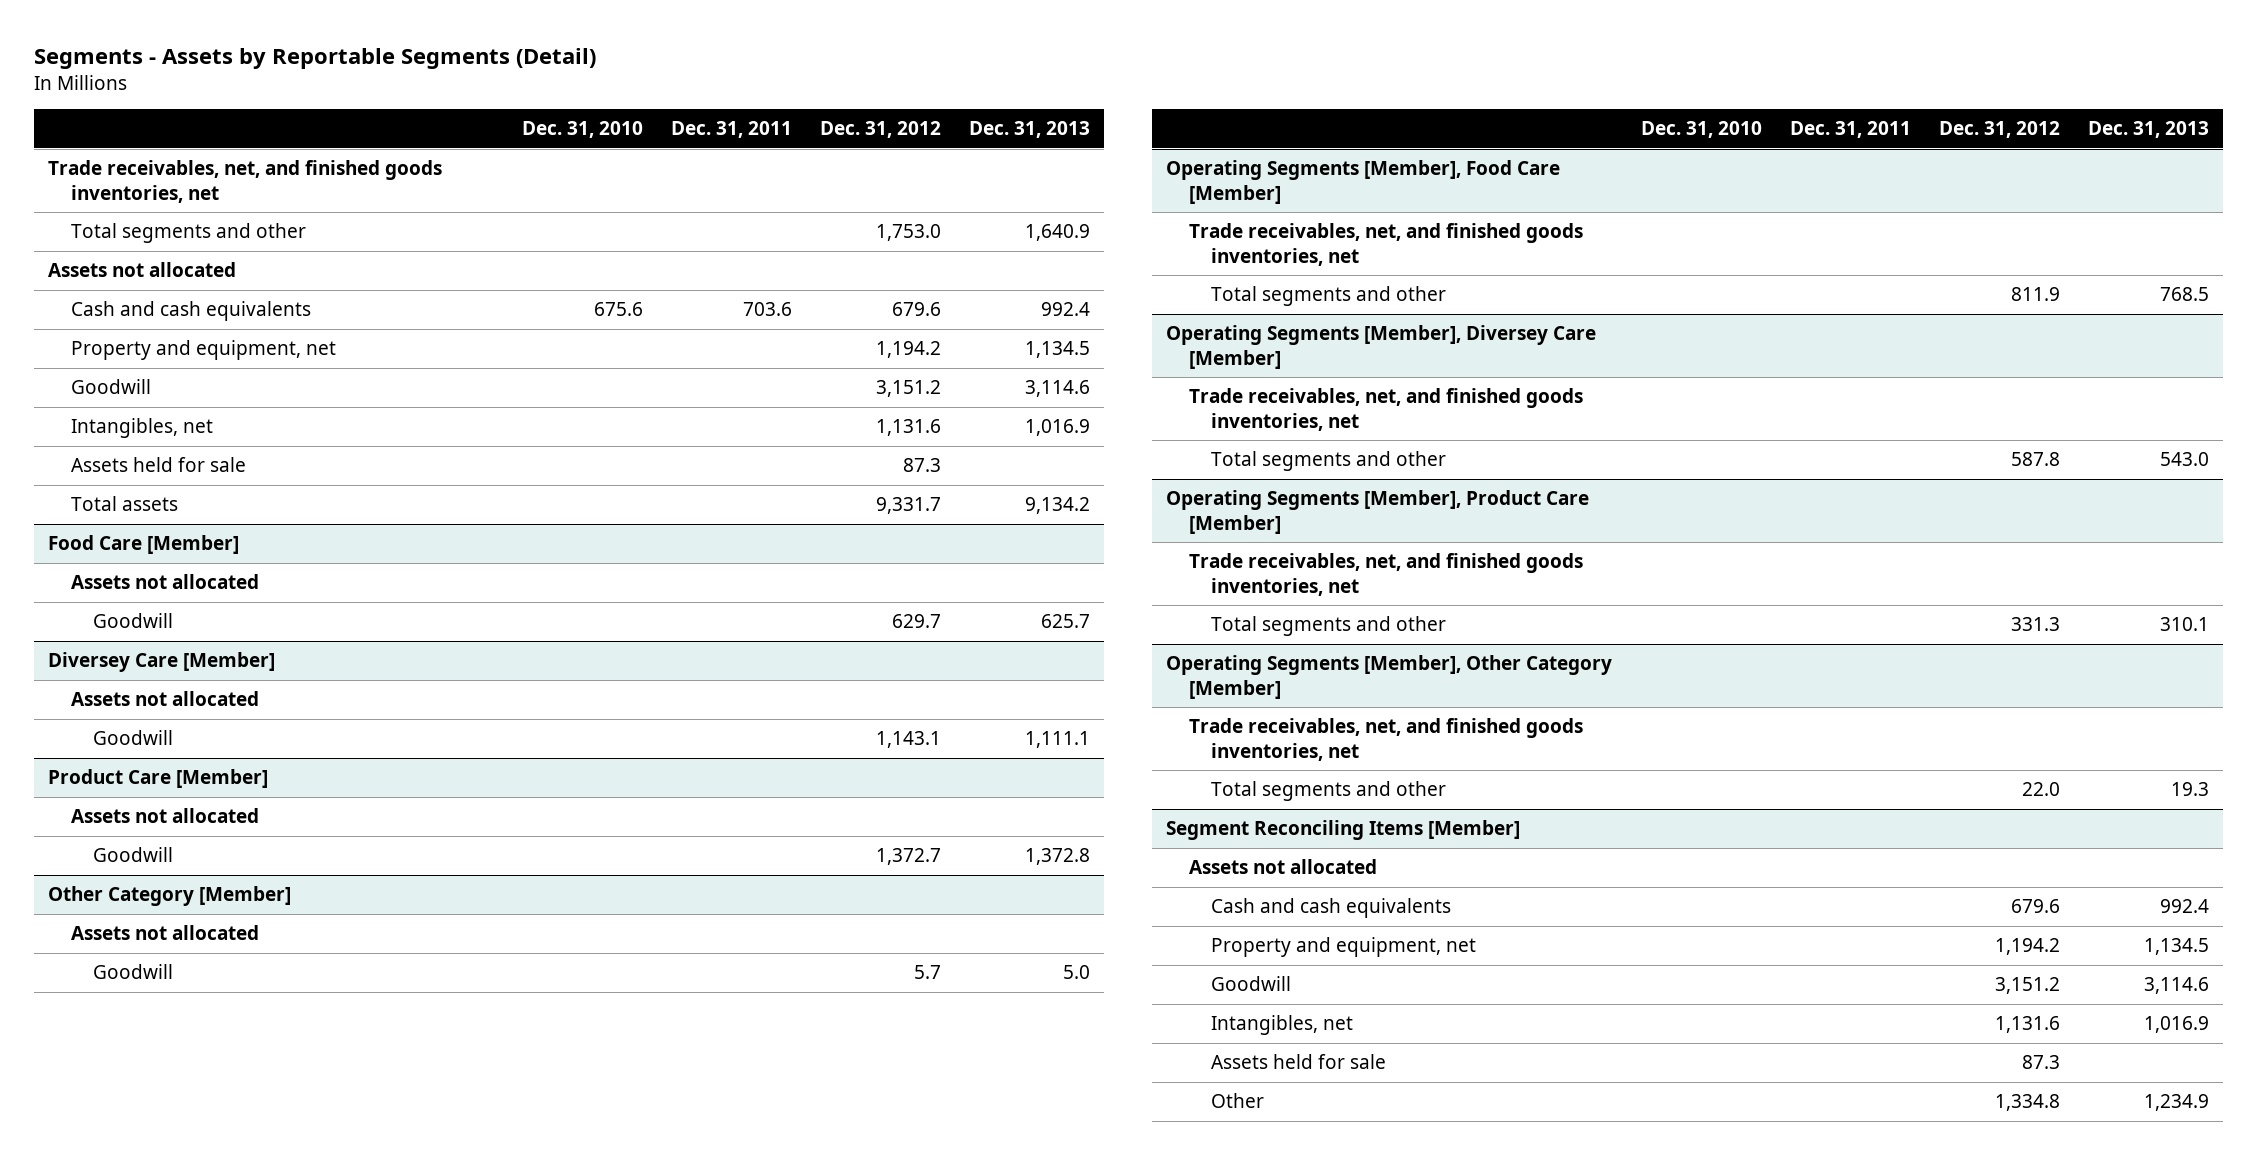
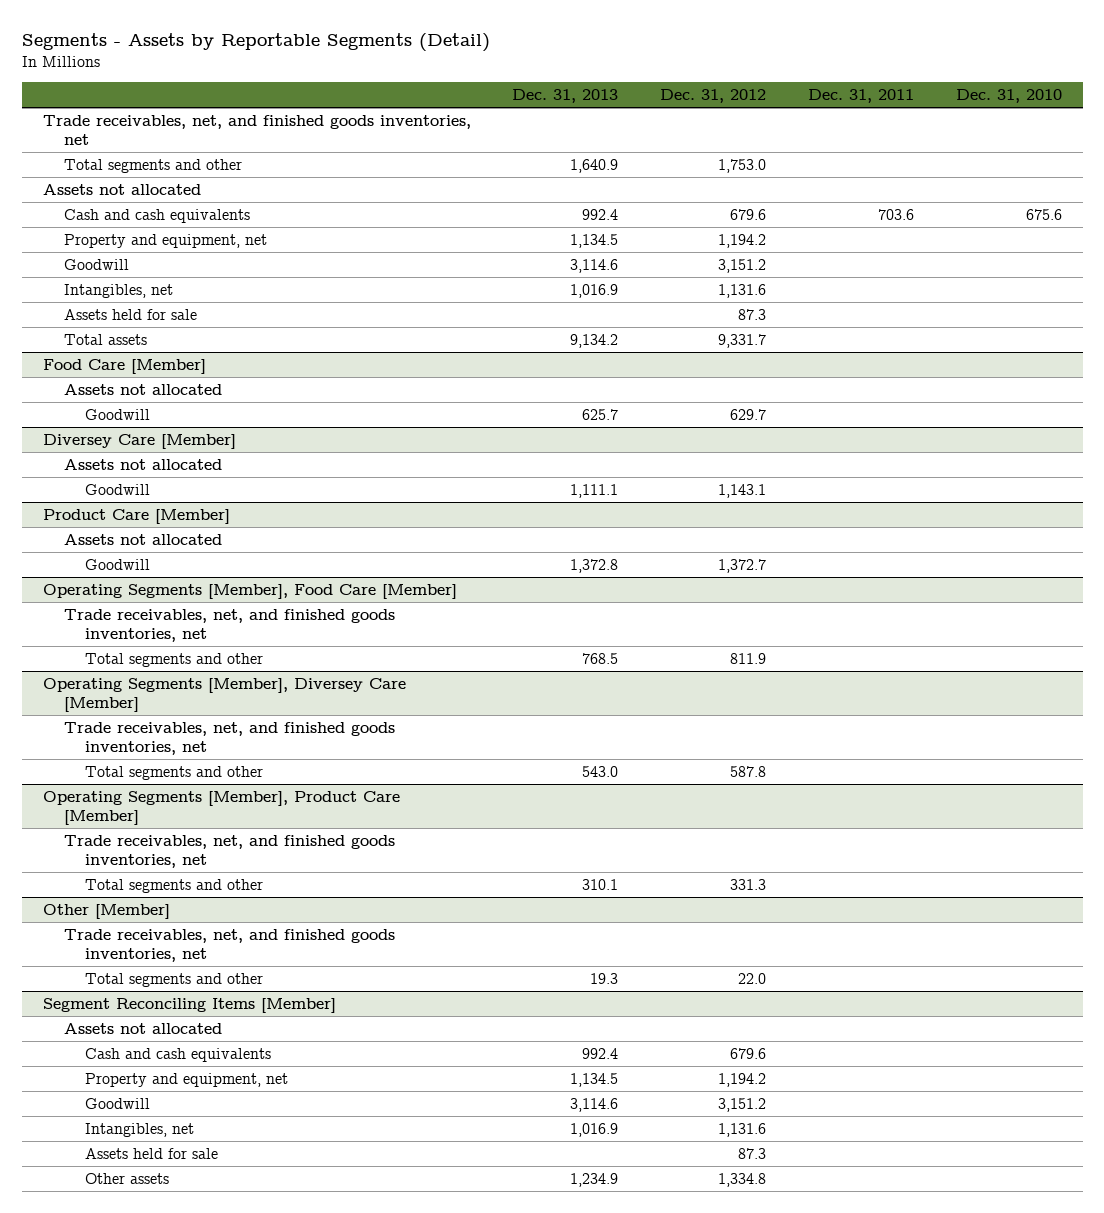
- | Dec. 31, 2010 | Dec. 31, 2011 | Dec. 31, 2012 | Dec. 31, 2013
+ | Dec. 31, 2013 | Dec. 31, 2012 | Dec. 31, 2011 | Dec. 31, 2010
- Other Category [Member]
- Assets not allocated
- Goodwill | | | 5.7 | 5.0
- Operating Segments [Member], Other Category [Member]
+ Other [Member]
@ Segment Reconciling Items [Member]
- Other | | | 1,334.8 | 1,234.9
+ Other assets | 1,234.9 | 1,334.8 | |

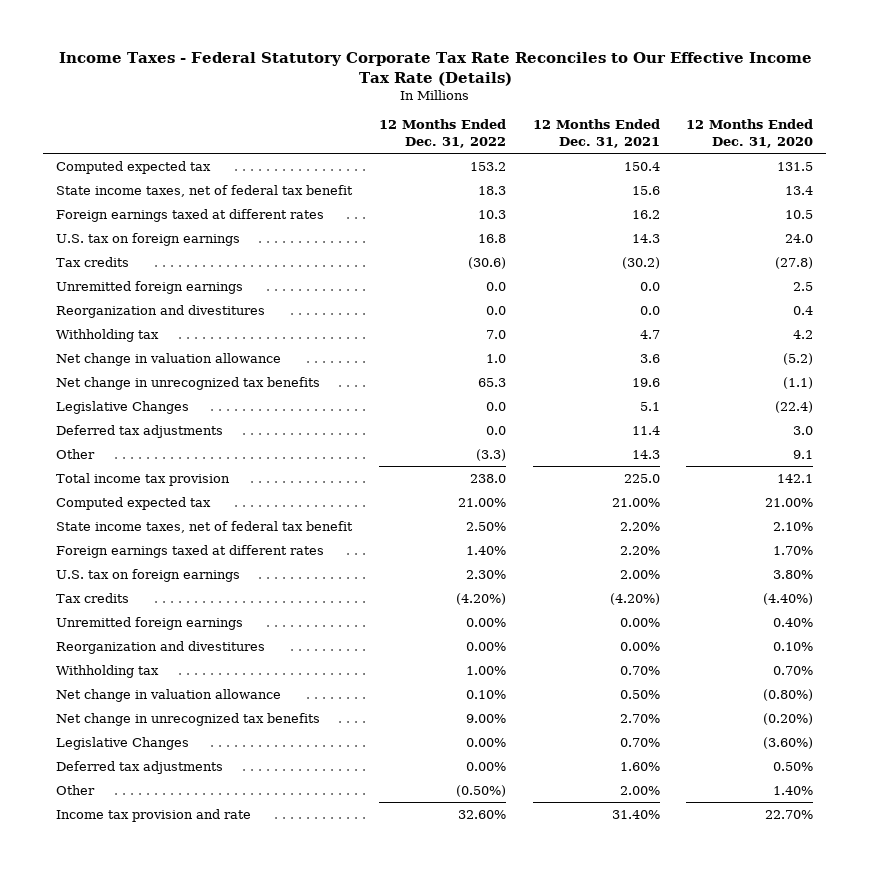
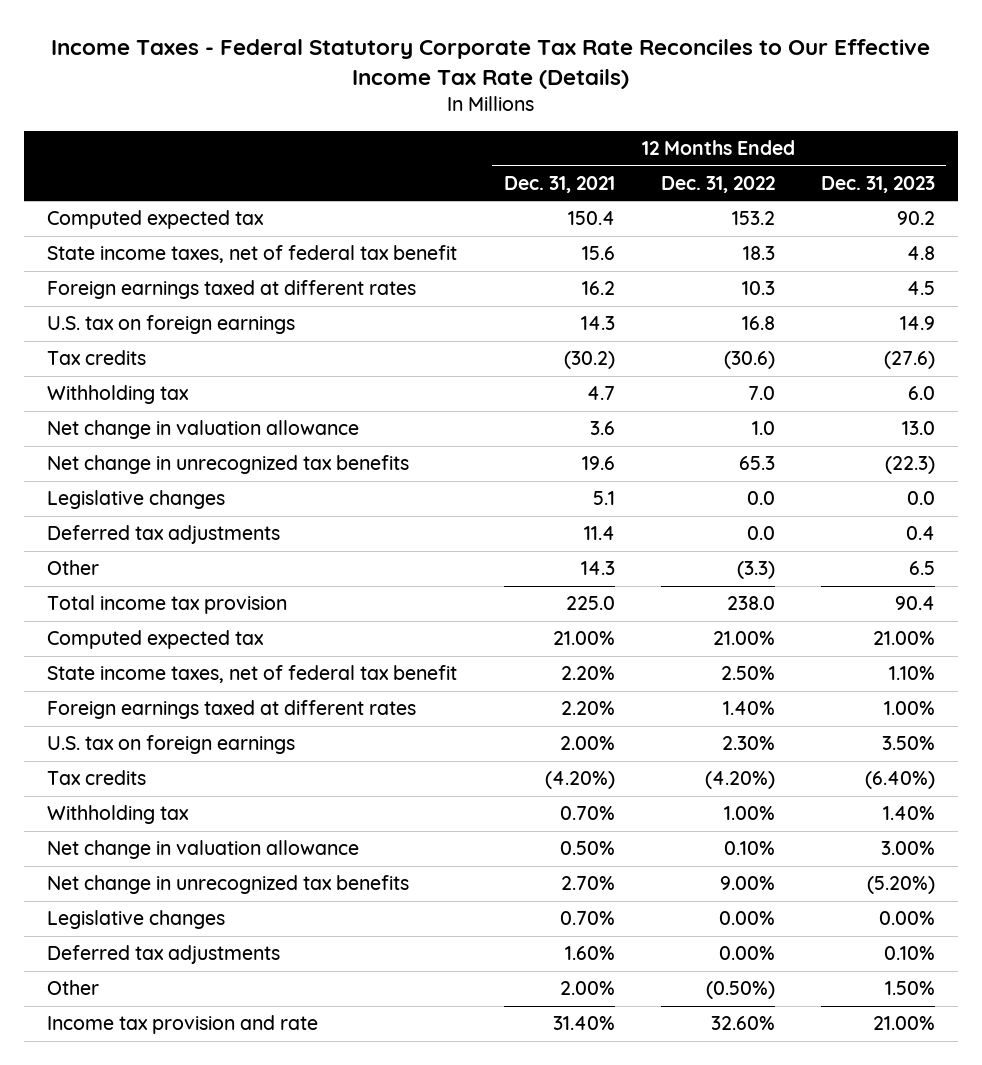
- | 12 Months Ended Dec. 31, 2022 | 12 Months Ended Dec. 31, 2021 | 12 Months Ended Dec. 31, 2020
+ | 12 Months Ended Dec. 31, 2021 | 12 Months Ended Dec. 31, 2022 | 12 Months Ended Dec. 31, 2023
- Unremitted foreign earnings | 0.0 | 0.0 | 2.5
- Reorganization and divestitures | 0.0 | 0.0 | 0.4
- Legislative Changes | 0.0 | 5.1 | (22.4)
+ Legislative changes | 5.1 | 0.0 | 0.0
- Unremitted foreign earnings | 0.00% | 0.00% | 0.40%
- Reorganization and divestitures | 0.00% | 0.00% | 0.10%
- Legislative Changes | 0.00% | 0.70% | (3.60%)
+ Legislative changes | 0.70% | 0.00% | 0.00%

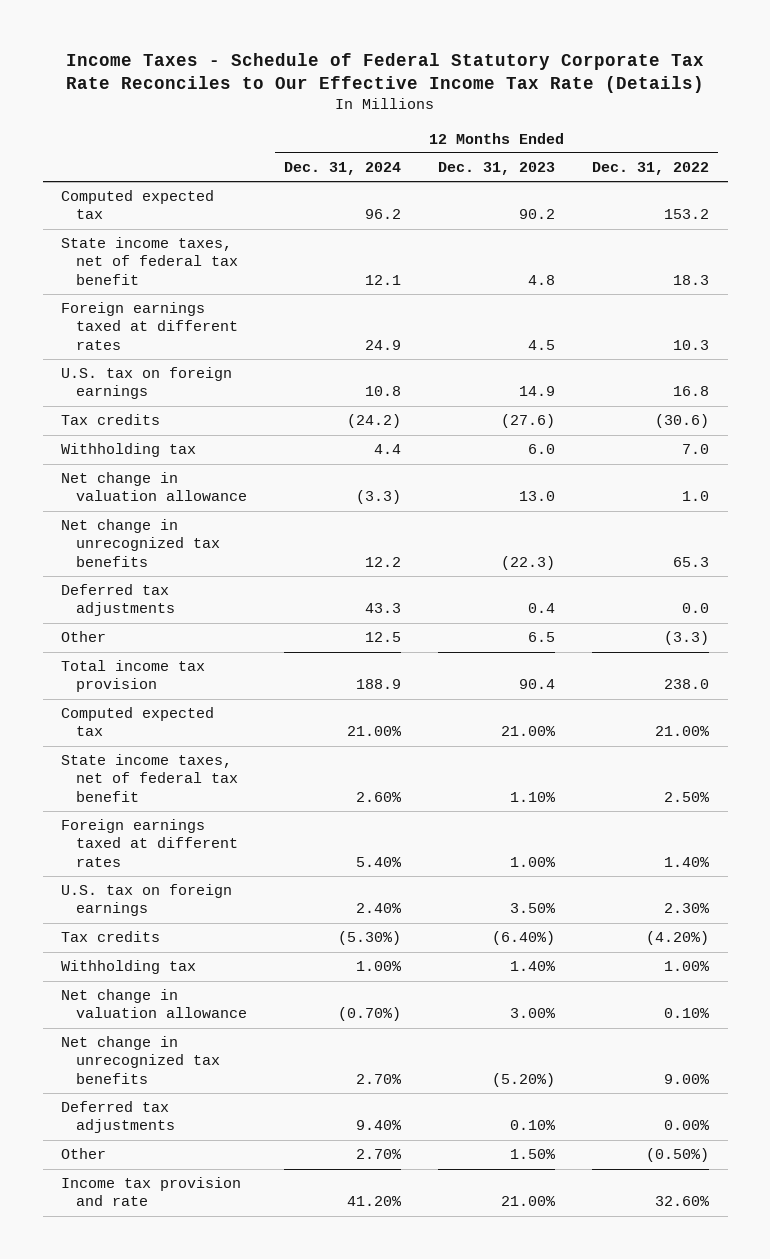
- Income Taxes - Federal Statutory Corporate Tax Rate Reconciles to Our Effective Income Tax Rate (Details)
+ Income Taxes - Schedule of Federal Statutory Corporate Tax Rate Reconciles to Our Effective Income Tax Rate (Details)
- | 12 Months Ended Dec. 31, 2021 | 12 Months Ended Dec. 31, 2022 | 12 Months Ended Dec. 31, 2023
+ | 12 Months Ended Dec. 31, 2024 | 12 Months Ended Dec. 31, 2023 | 12 Months Ended Dec. 31, 2022
- Legislative changes | 5.1 | 0.0 | 0.0
- Legislative changes | 0.70% | 0.00% | 0.00%

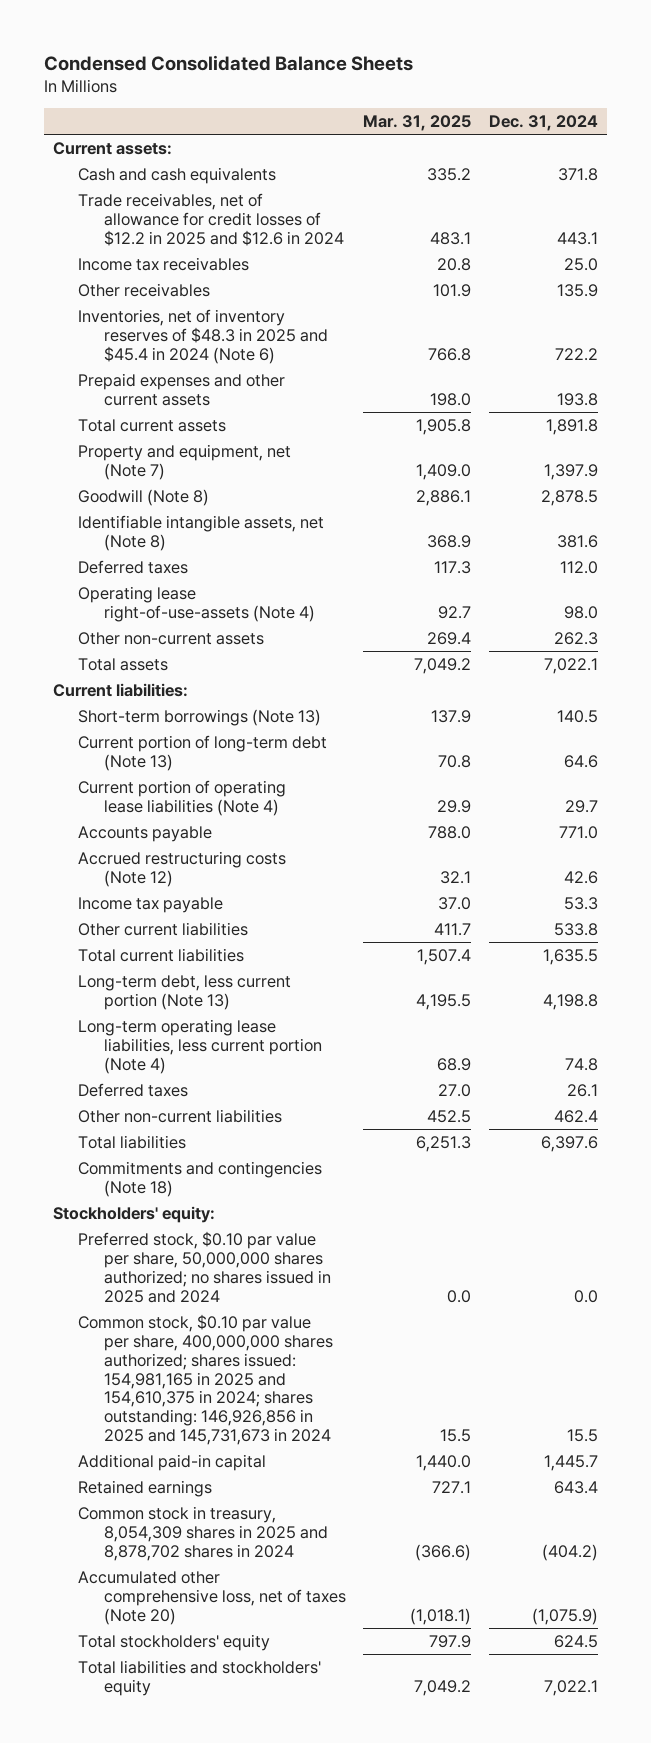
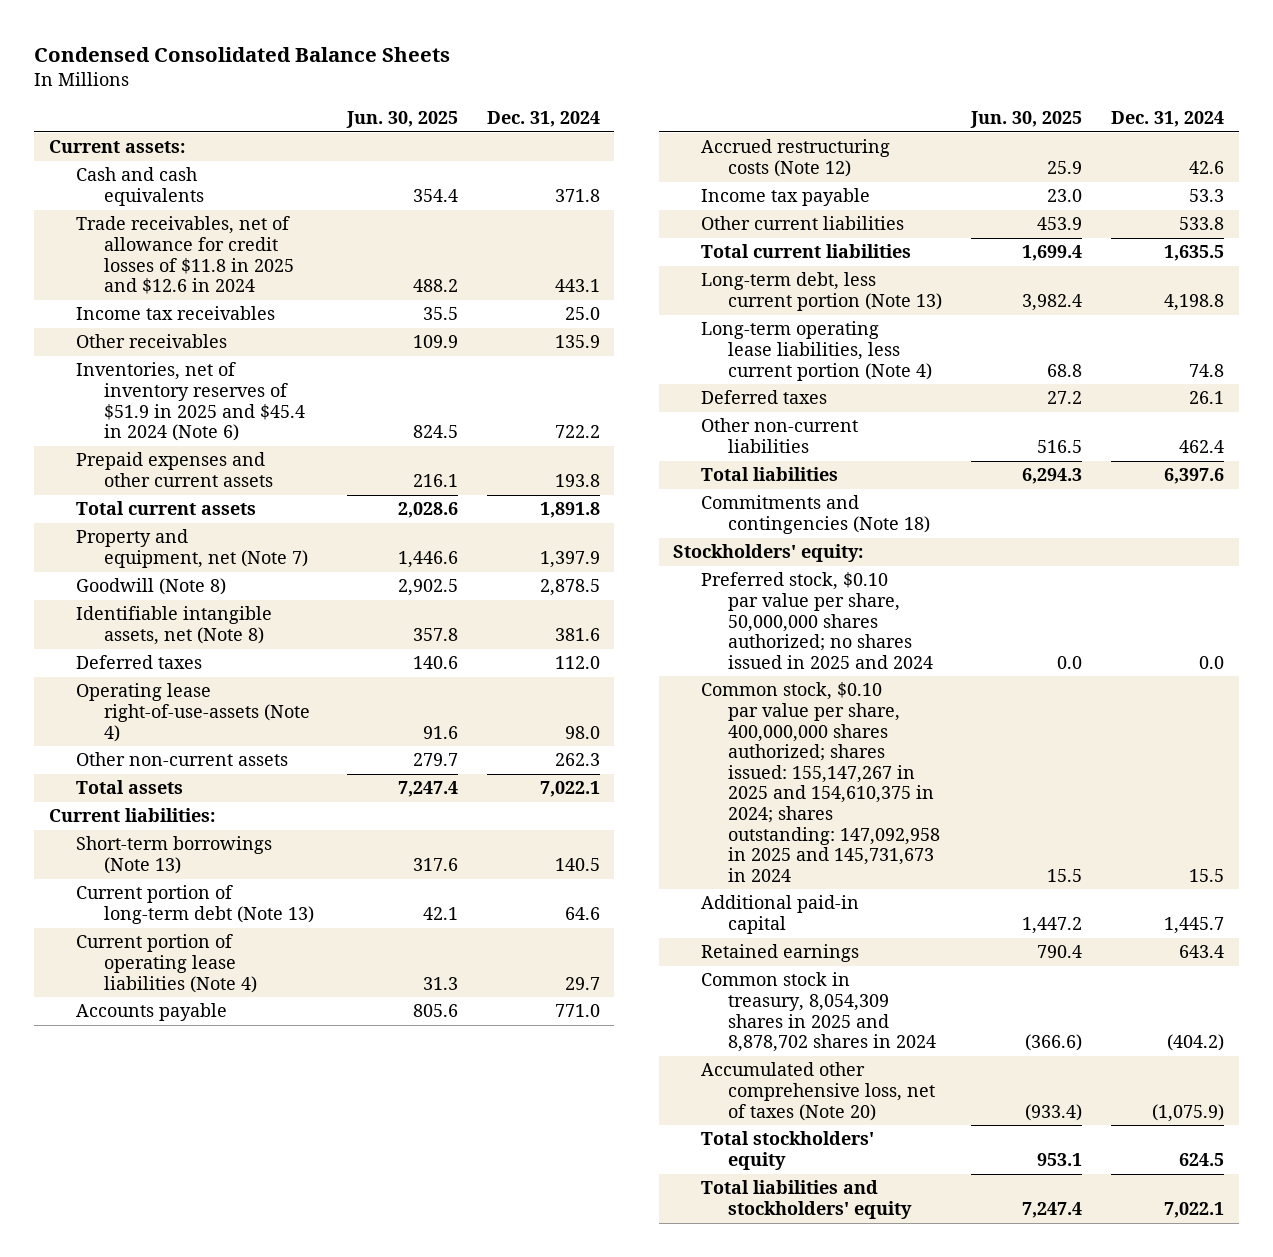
- | Mar. 31, 2025 | Dec. 31, 2024
+ | Jun. 30, 2025 | Dec. 31, 2024
- Trade receivables, net of allowance for credit losses of $12.2 in 2025 and $12.6 in 2024 | 483.1 | 443.1
+ Trade receivables, net of allowance for credit losses of $11.8 in 2025 and $12.6 in 2024 | 488.2 | 443.1
- Inventories, net of inventory reserves of $48.3 in 2025 and $45.4 in 2024 (Note 6) | 766.8 | 722.2
+ Inventories, net of inventory reserves of $51.9 in 2025 and $45.4 in 2024 (Note 6) | 824.5 | 722.2
- Common stock, $0.10 par value per share, 400,000,000 shares authorized; shares issued: 154,981,165 in 2025 and 154,610,375 in 2024; shares outstanding: 146,926,856 in 2025 and 145,731,673 in 2024 | 15.5 | 15.5
+ Common stock, $0.10 par value per share, 400,000,000 shares authorized; shares issued: 155,147,267 in 2025 and 154,610,375 in 2024; shares outstanding: 147,092,958 in 2025 and 145,731,673 in 2024 | 15.5 | 15.5

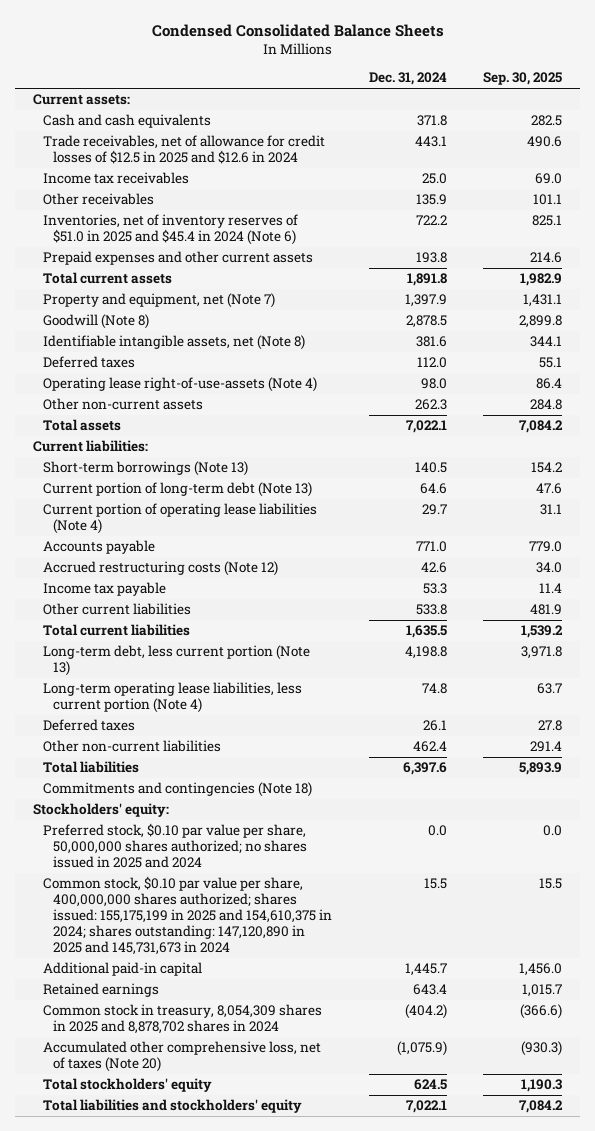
- | Jun. 30, 2025 | Dec. 31, 2024
+ | Dec. 31, 2024 | Sep. 30, 2025
- Trade receivables, net of allowance for credit losses of $11.8 in 2025 and $12.6 in 2024 | 488.2 | 443.1
+ Trade receivables, net of allowance for credit losses of $12.5 in 2025 and $12.6 in 2024 | 443.1 | 490.6
- Inventories, net of inventory reserves of $51.9 in 2025 and $45.4 in 2024 (Note 6) | 824.5 | 722.2
+ Inventories, net of inventory reserves of $51.0 in 2025 and $45.4 in 2024 (Note 6) | 722.2 | 825.1
- Common stock, $0.10 par value per share, 400,000,000 shares authorized; shares issued: 155,147,267 in 2025 and 154,610,375 in 2024; shares outstanding: 147,092,958 in 2025 and 145,731,673 in 2024 | 15.5 | 15.5
+ Common stock, $0.10 par value per share, 400,000,000 shares authorized; shares issued: 155,175,199 in 2025 and 154,610,375 in 2024; shares outstanding: 147,120,890 in 2025 and 145,731,673 in 2024 | 15.5 | 15.5

